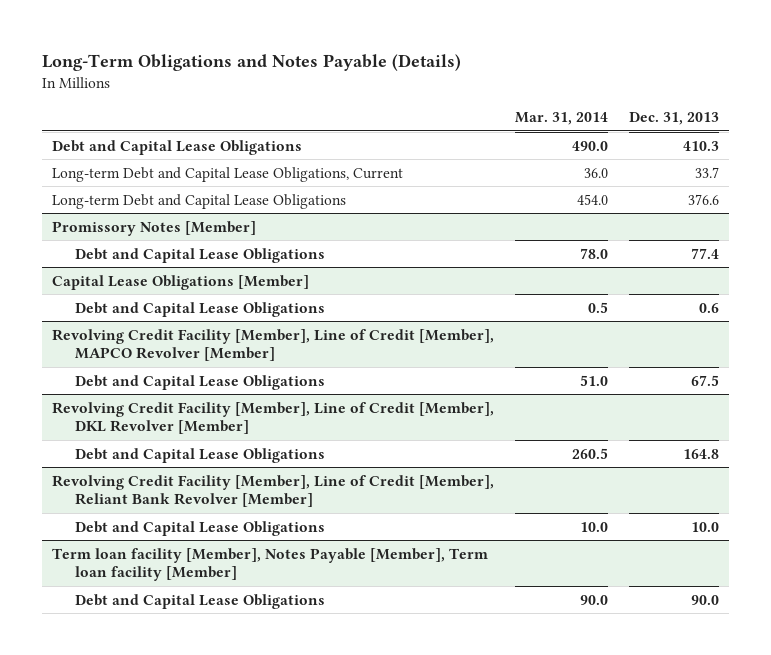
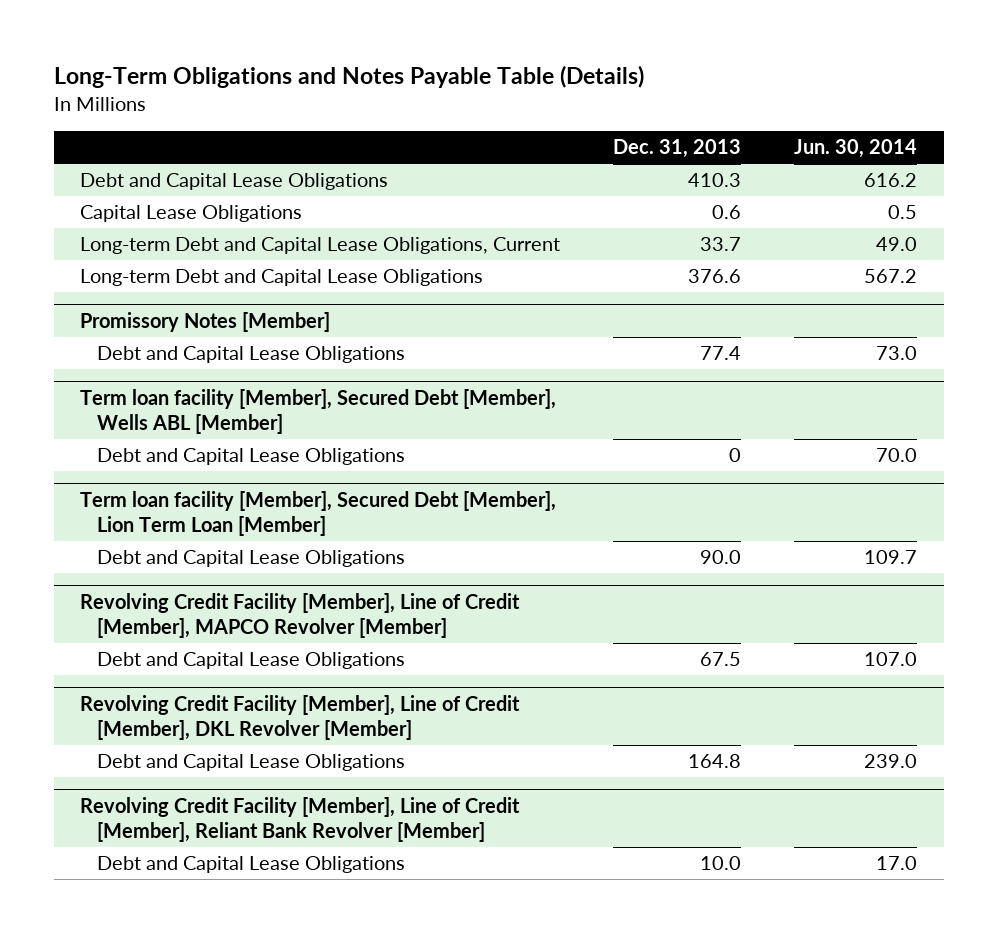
- Long-Term Obligations and Notes Payable (Details)
+ Long-Term Obligations and Notes Payable Table (Details)
- | Mar. 31, 2014 | Dec. 31, 2013
+ | Dec. 31, 2013 | Jun. 30, 2014
+ Capital Lease Obligations | 0.6 | 0.5
- Capital Lease Obligations [Member]
- Debt and Capital Lease Obligations | 0.5 | 0.6
+ Term loan facility [Member], Secured Debt [Member], Wells ABL [Member]
+ Debt and Capital Lease Obligations | 0 | 70.0
+ Term loan facility [Member], Secured Debt [Member], Lion Term Loan [Member]
+ Debt and Capital Lease Obligations | 90.0 | 109.7
- Term loan facility [Member], Notes Payable [Member], Term loan facility [Member]
- Debt and Capital Lease Obligations | 90.0 | 90.0

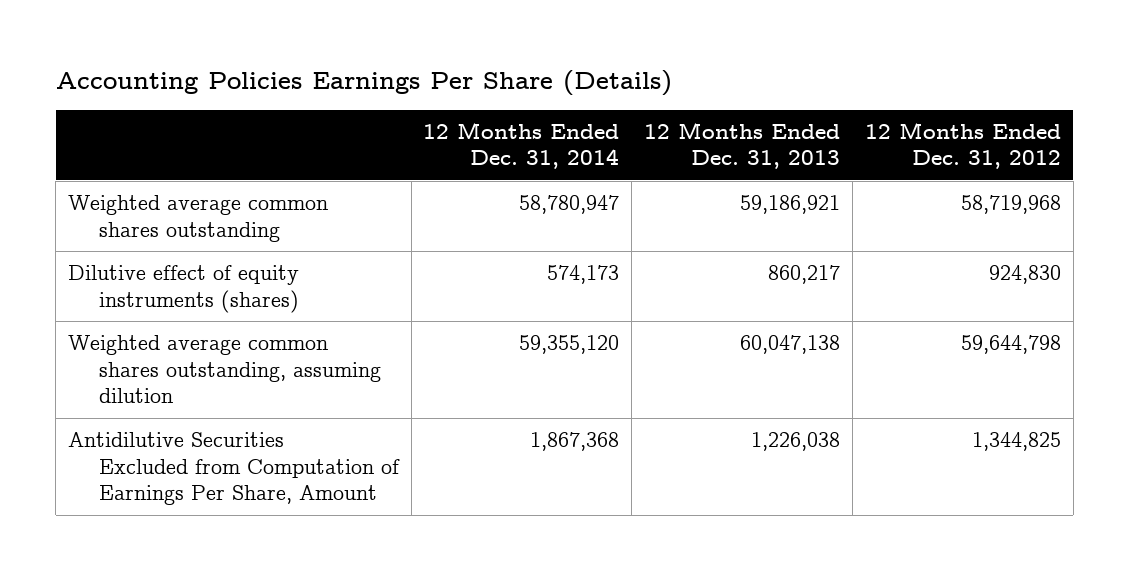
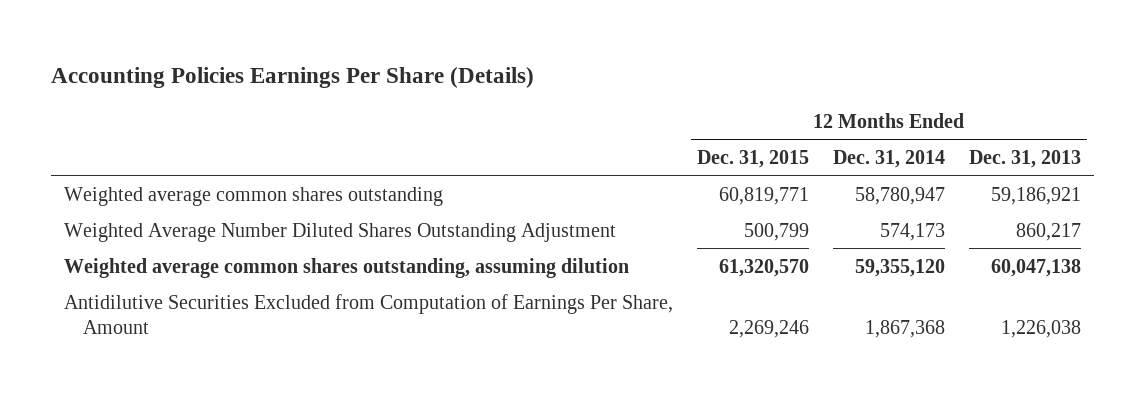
- | 12 Months Ended Dec. 31, 2014 | 12 Months Ended Dec. 31, 2013 | 12 Months Ended Dec. 31, 2012
+ | 12 Months Ended Dec. 31, 2015 | 12 Months Ended Dec. 31, 2014 | 12 Months Ended Dec. 31, 2013
- Dilutive effect of equity instruments (shares) | 574,173 | 860,217 | 924,830
+ Weighted Average Number Diluted Shares Outstanding Adjustment | 500,799 | 574,173 | 860,217

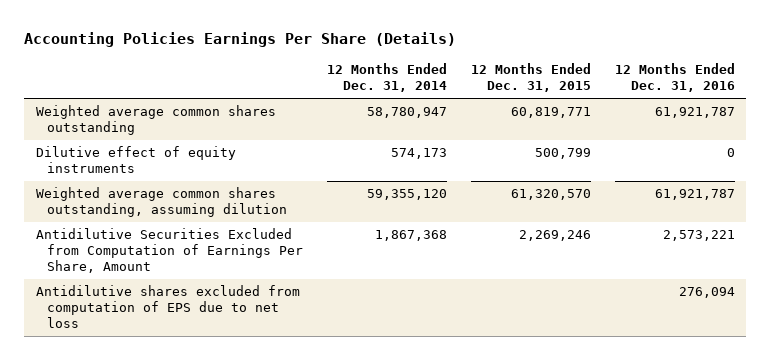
- | 12 Months Ended Dec. 31, 2015 | 12 Months Ended Dec. 31, 2014 | 12 Months Ended Dec. 31, 2013
+ | 12 Months Ended Dec. 31, 2014 | 12 Months Ended Dec. 31, 2015 | 12 Months Ended Dec. 31, 2016
- Weighted Average Number Diluted Shares Outstanding Adjustment | 500,799 | 574,173 | 860,217
+ Dilutive effect of equity instruments | 574,173 | 500,799 | 0
+ Antidilutive shares excluded from computation of EPS due to net loss | | | 276,094

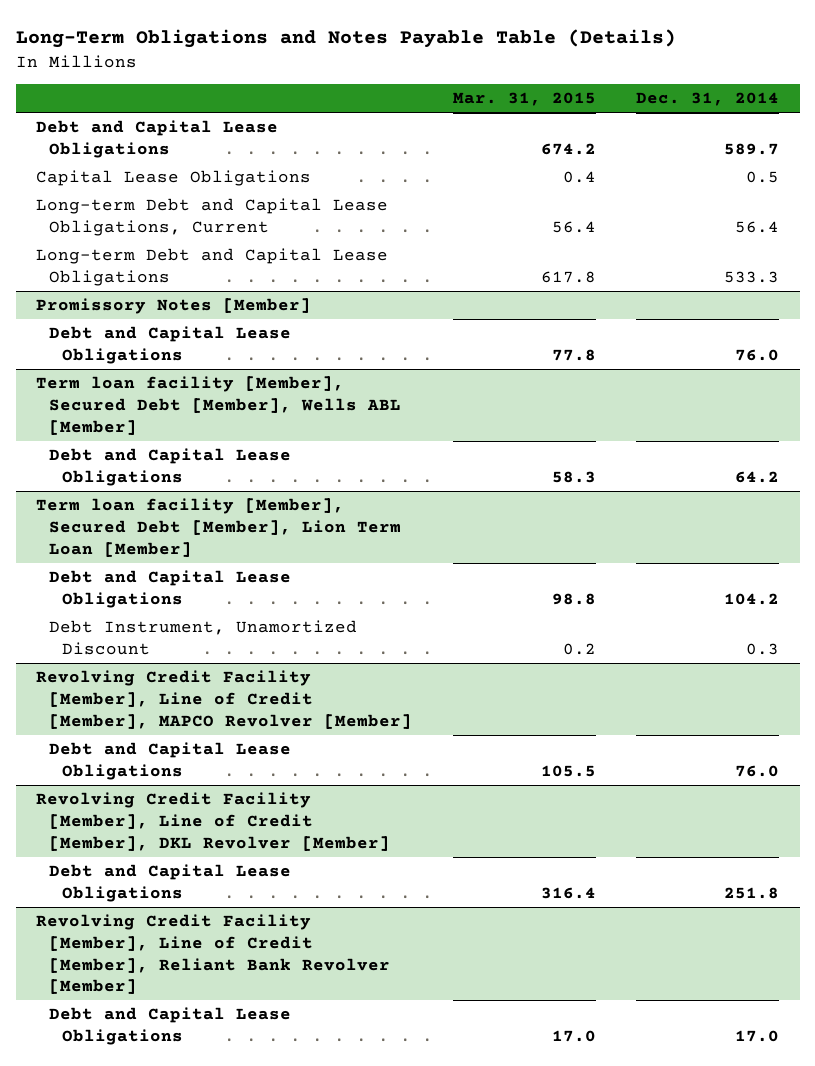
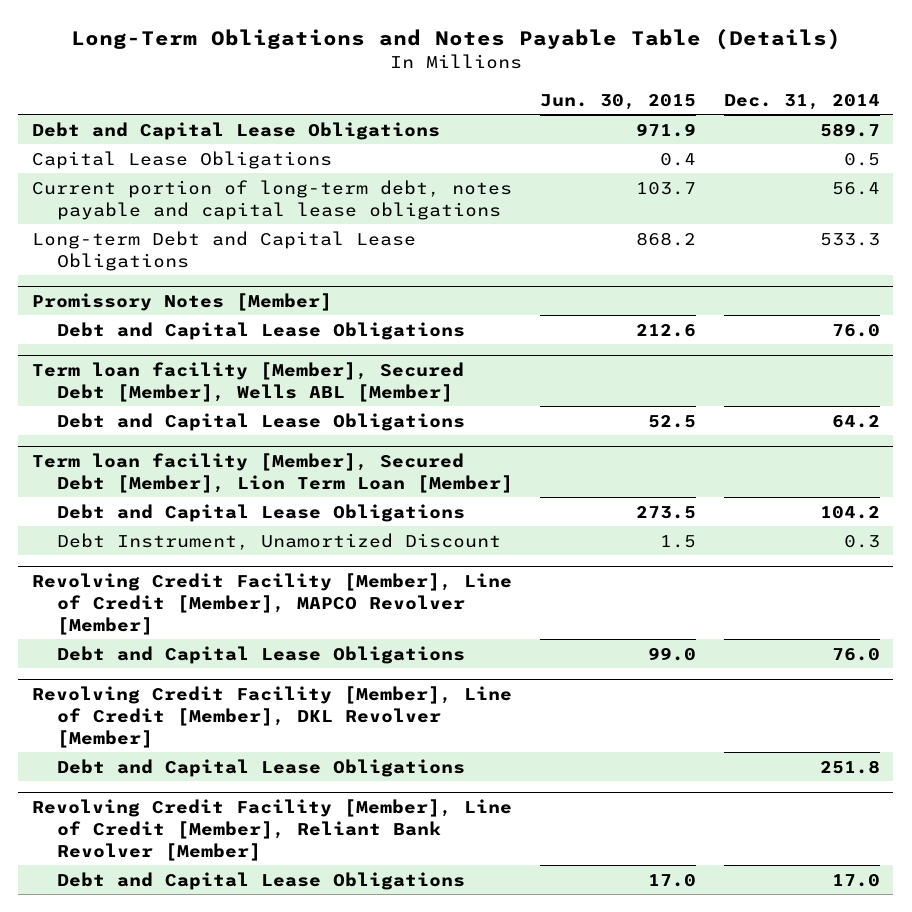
- | Mar. 31, 2015 | Dec. 31, 2014
+ | Jun. 30, 2015 | Dec. 31, 2014
- Long-term Debt and Capital Lease Obligations, Current | 56.4 | 56.4
+ Current portion of long-term debt, notes payable and capital lease obligations | 103.7 | 56.4

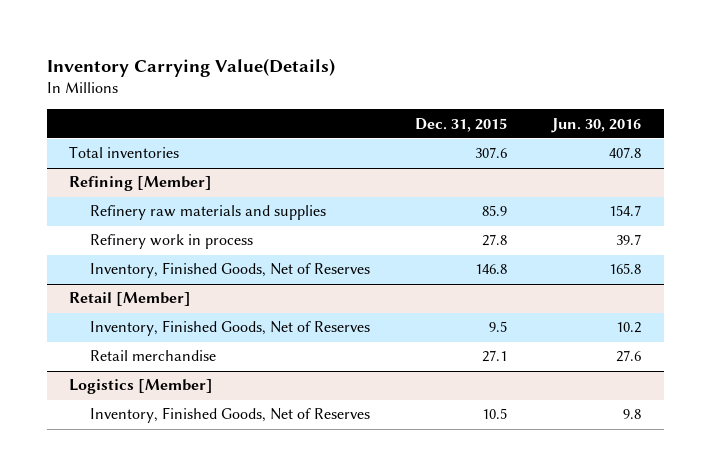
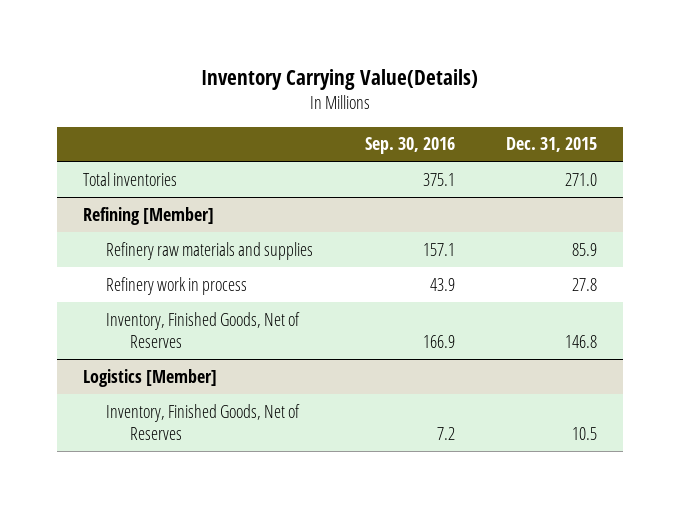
- | Dec. 31, 2015 | Jun. 30, 2016
+ | Sep. 30, 2016 | Dec. 31, 2015
- Total inventories | 307.6 | 407.8
+ Total inventories | 375.1 | 271.0
- Retail [Member]
- Inventory, Finished Goods, Net of Reserves | 9.5 | 10.2
- Retail merchandise | 27.1 | 27.6

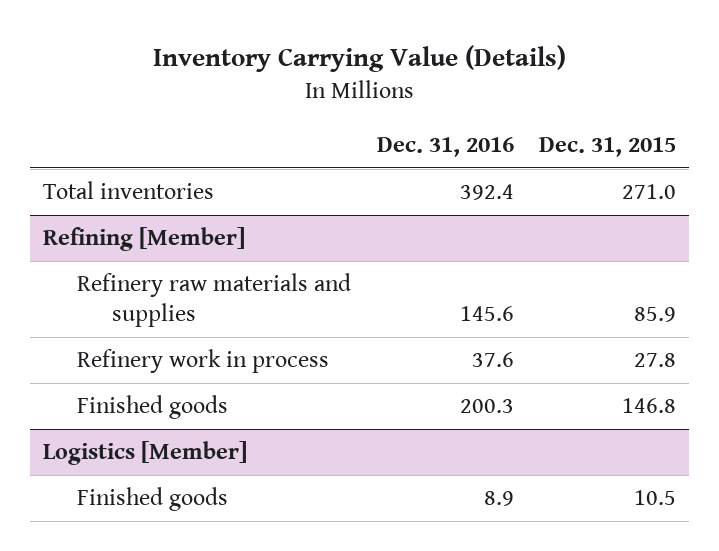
- Inventory Carrying Value(Details)
+ Inventory Carrying Value (Details)
- | Sep. 30, 2016 | Dec. 31, 2015
+ | Dec. 31, 2016 | Dec. 31, 2015
@ Refining [Member]
- Inventory, Finished Goods, Net of Reserves | 166.9 | 146.8
+ Finished goods | 200.3 | 146.8
@ Logistics [Member]
- Inventory, Finished Goods, Net of Reserves | 7.2 | 10.5
+ Finished goods | 8.9 | 10.5

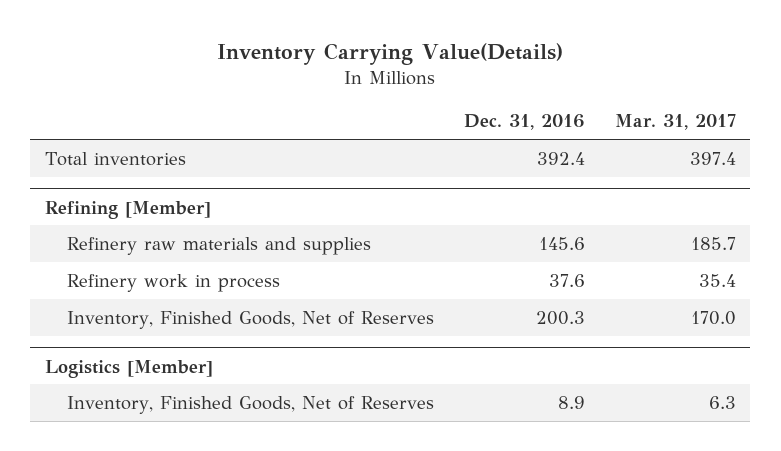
- Inventory Carrying Value (Details)
+ Inventory Carrying Value(Details)
- | Dec. 31, 2016 | Dec. 31, 2015
+ | Dec. 31, 2016 | Mar. 31, 2017
@ Refining [Member]
- Finished goods | 200.3 | 146.8
+ Inventory, Finished Goods, Net of Reserves | 200.3 | 170.0
@ Logistics [Member]
- Finished goods | 8.9 | 10.5
+ Inventory, Finished Goods, Net of Reserves | 8.9 | 6.3

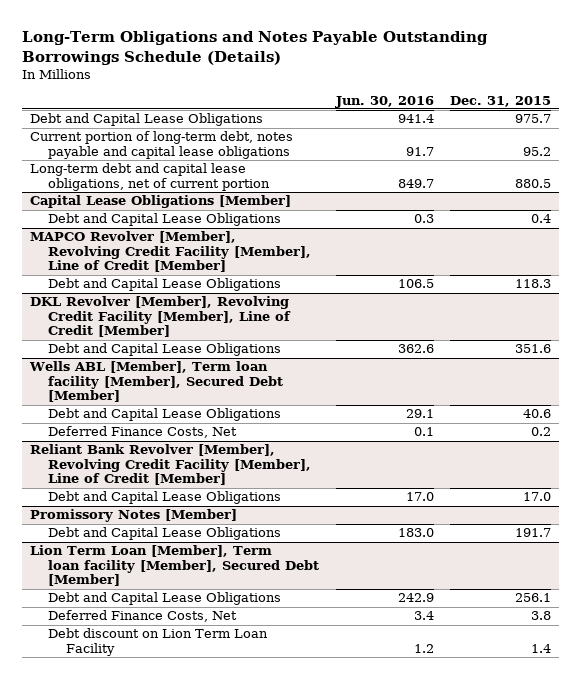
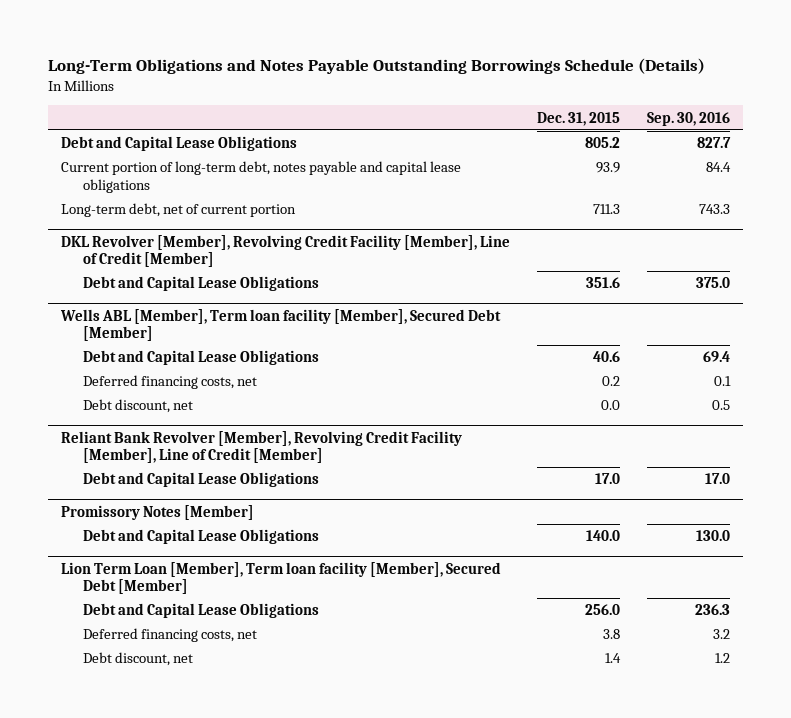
- | Jun. 30, 2016 | Dec. 31, 2015
+ | Dec. 31, 2015 | Sep. 30, 2016
- Debt and Capital Lease Obligations | 941.4 | 975.7
- Current portion of long-term debt, notes payable and capital lease obligations | 91.7 | 95.2
- Long-term debt and capital lease obligations, net of current portion | 849.7 | 880.5
- Capital Lease Obligations [Member]
- Debt and Capital Lease Obligations | 0.3 | 0.4
- MAPCO Revolver [Member], Revolving Credit Facility [Member], Line of Credit [Member]
- Debt and Capital Lease Obligations | 106.5 | 118.3
+ Debt and Capital Lease Obligations | 805.2 | 827.7
+ Current portion of long-term debt, notes payable and capital lease obligations | 93.9 | 84.4
+ Long-term debt, net of current portion | 711.3 | 743.3
@ Wells ABL [Member], Term loan facility [Member], Secured Debt [Member]
- Deferred Finance Costs, Net | 0.1 | 0.2
+ Deferred financing costs, net | 0.2 | 0.1
+ Debt discount, net | 0.0 | 0.5
@ Promissory Notes [Member]
- Debt and Capital Lease Obligations | 183.0 | 191.7
+ Debt and Capital Lease Obligations | 140.0 | 130.0
@ Lion Term Loan [Member], Term loan facility [Member], Secured Debt [Member]
- Debt and Capital Lease Obligations | 242.9 | 256.1
- Deferred Finance Costs, Net | 3.4 | 3.8
- Debt discount on Lion Term Loan Facility | 1.2 | 1.4
+ Debt and Capital Lease Obligations | 256.0 | 236.3
+ Deferred financing costs, net | 3.8 | 3.2
+ Debt discount, net | 1.4 | 1.2

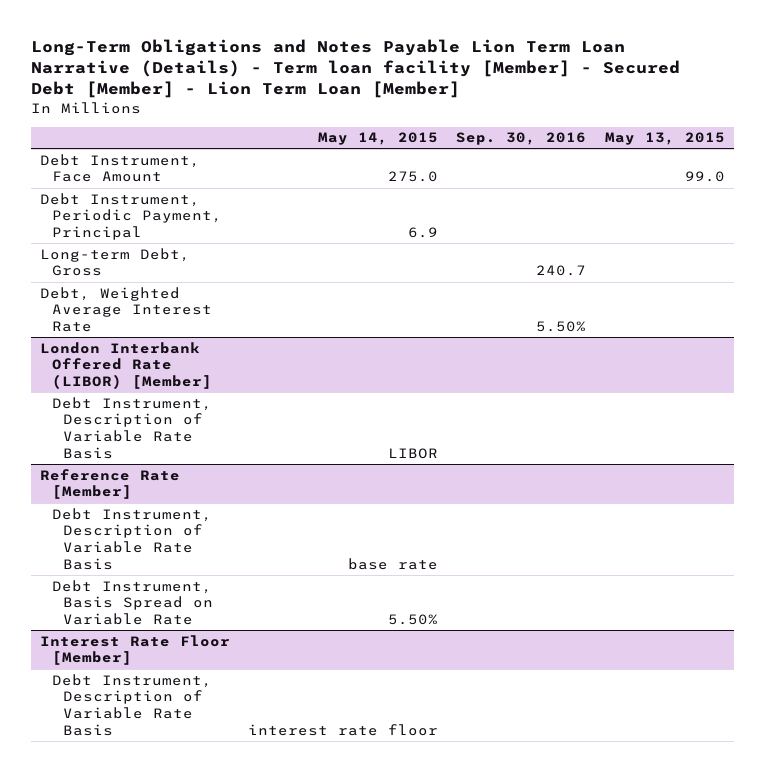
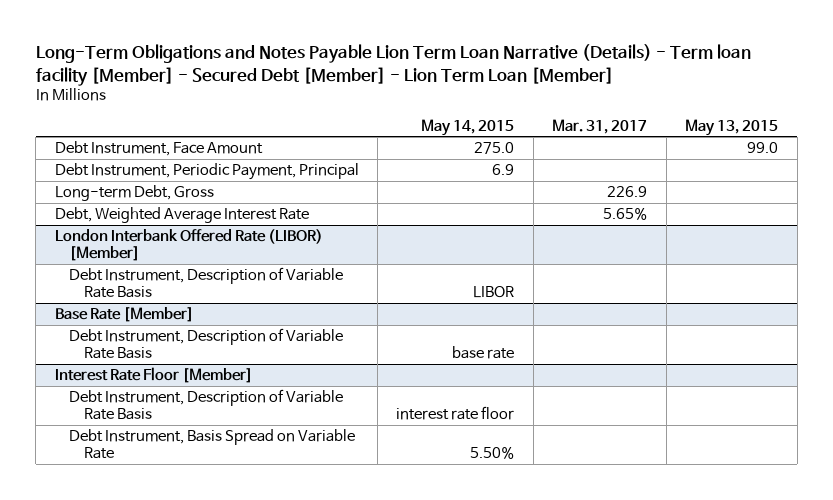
- | May 14, 2015 | Sep. 30, 2016 | May 13, 2015
+ | May 14, 2015 | Mar. 31, 2017 | May 13, 2015
- Reference Rate [Member]
+ Base Rate [Member]
- Debt Instrument, Basis Spread on Variable Rate | 5.50% | |
@ Interest Rate Floor [Member]
+ Debt Instrument, Basis Spread on Variable Rate | 5.50% | |

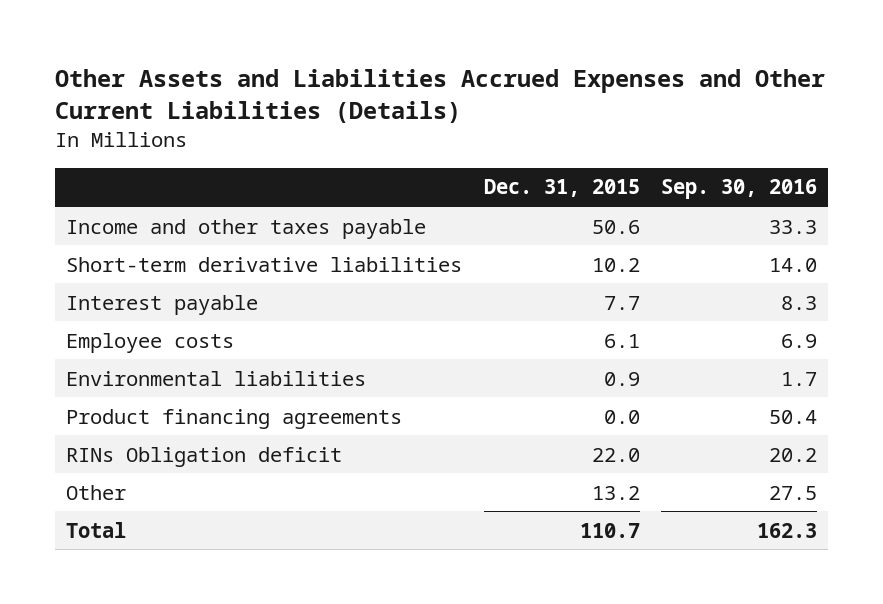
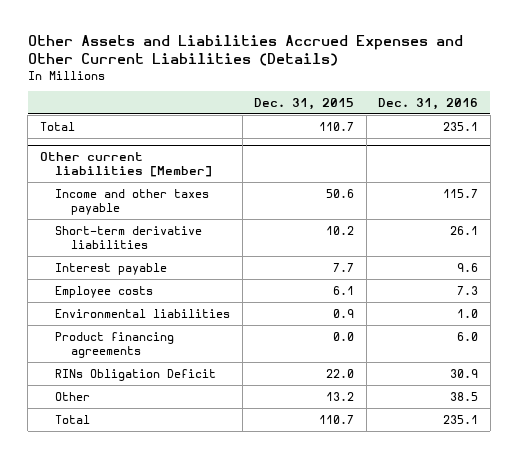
- | Dec. 31, 2015 | Sep. 30, 2016
+ | Dec. 31, 2015 | Dec. 31, 2016
+ Total | 110.7 | 235.1
+ Other current liabilities [Member]
- RINs Obligation deficit | 22.0 | 20.2
+ RINs Obligation Deficit | 22.0 | 30.9

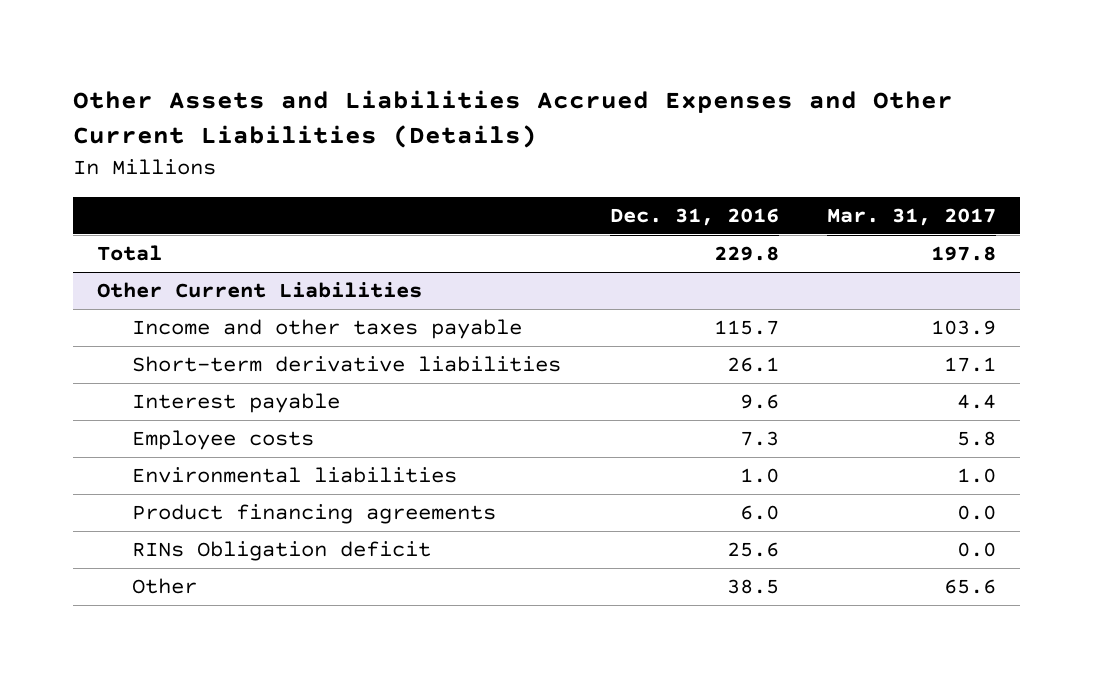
- | Dec. 31, 2015 | Dec. 31, 2016
+ | Dec. 31, 2016 | Mar. 31, 2017
- Total | 110.7 | 235.1
- Other current liabilities [Member]
+ Total | 229.8 | 197.8
+ Other Current Liabilities
- RINs Obligation Deficit | 22.0 | 30.9
+ RINs Obligation deficit | 25.6 | 0.0
- Total | 110.7 | 235.1

